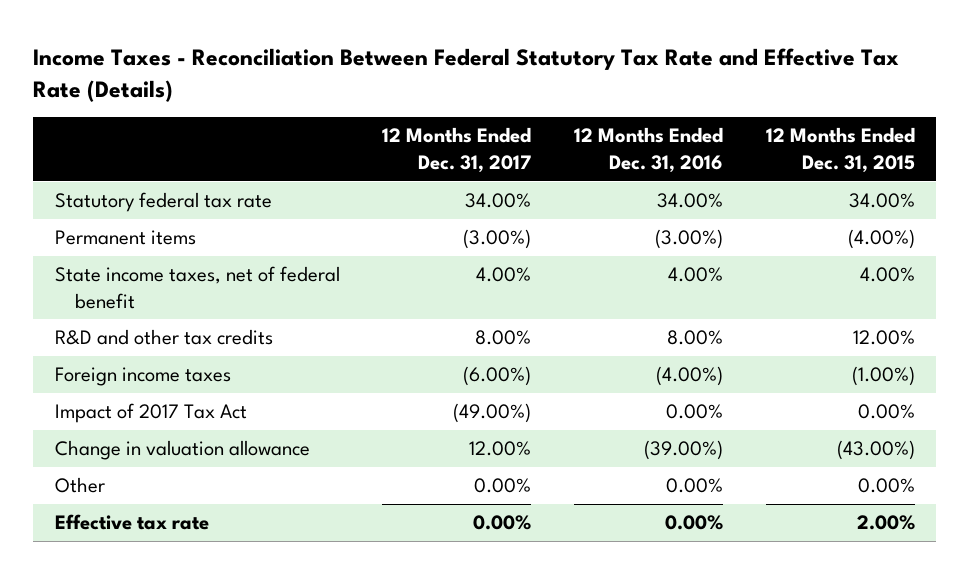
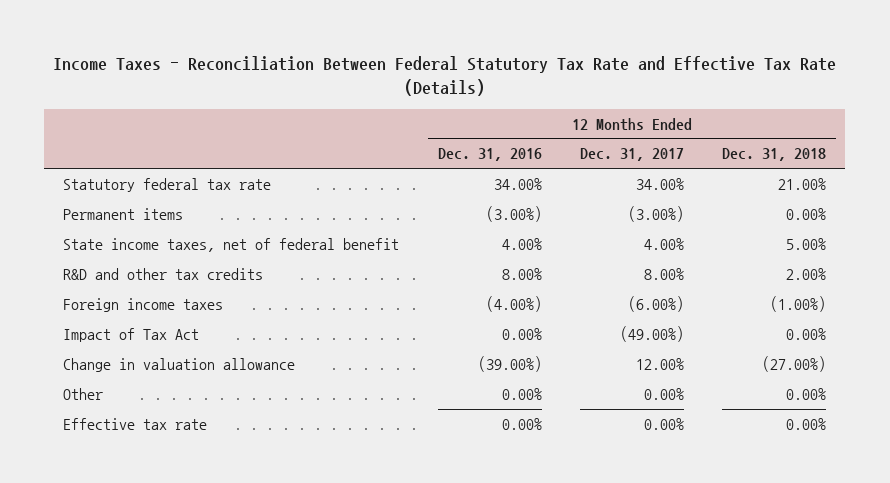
- | 12 Months Ended Dec. 31, 2017 | 12 Months Ended Dec. 31, 2016 | 12 Months Ended Dec. 31, 2015
+ | 12 Months Ended Dec. 31, 2016 | 12 Months Ended Dec. 31, 2017 | 12 Months Ended Dec. 31, 2018
- Impact of 2017 Tax Act | (49.00%) | 0.00% | 0.00%
+ Impact of Tax Act | 0.00% | (49.00%) | 0.00%

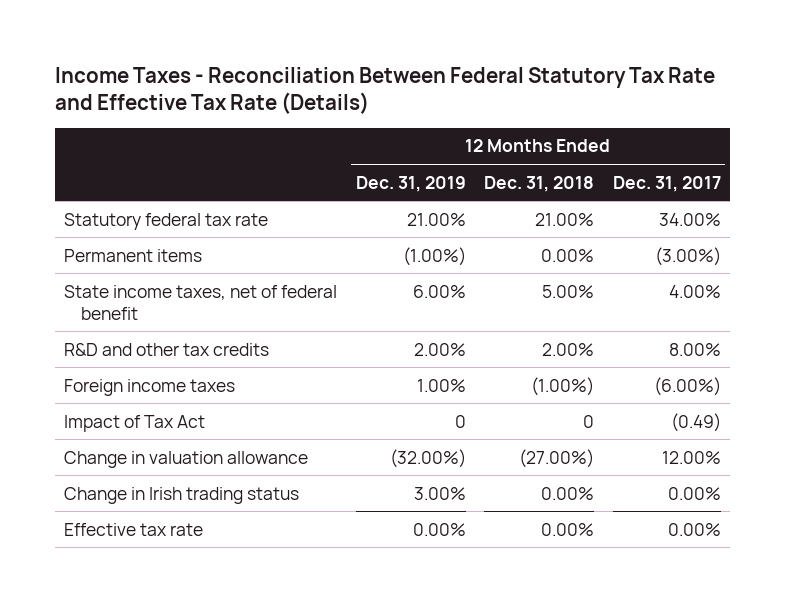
- | 12 Months Ended Dec. 31, 2016 | 12 Months Ended Dec. 31, 2017 | 12 Months Ended Dec. 31, 2018
+ | 12 Months Ended Dec. 31, 2019 | 12 Months Ended Dec. 31, 2018 | 12 Months Ended Dec. 31, 2017
- Impact of Tax Act | 0.00% | (49.00%) | 0.00%
+ Impact of Tax Act | 0 | 0 | (0.49)
- Other | 0.00% | 0.00% | 0.00%
+ Change in Irish trading status | 3.00% | 0.00% | 0.00%

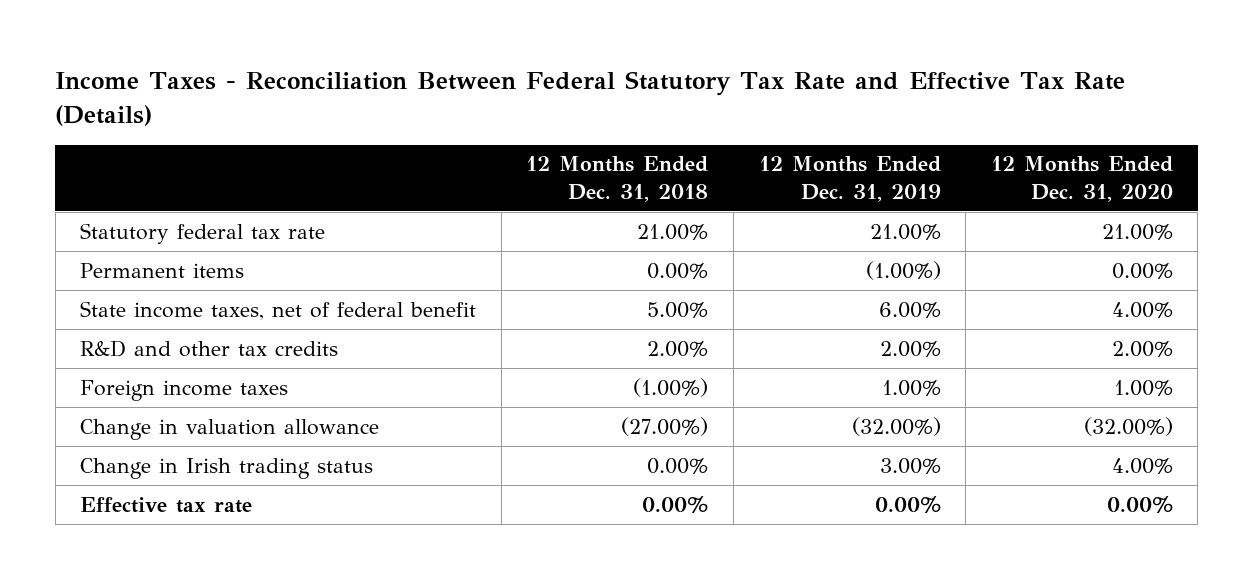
- | 12 Months Ended Dec. 31, 2019 | 12 Months Ended Dec. 31, 2018 | 12 Months Ended Dec. 31, 2017
+ | 12 Months Ended Dec. 31, 2018 | 12 Months Ended Dec. 31, 2019 | 12 Months Ended Dec. 31, 2020
- Impact of Tax Act | 0 | 0 | (0.49)

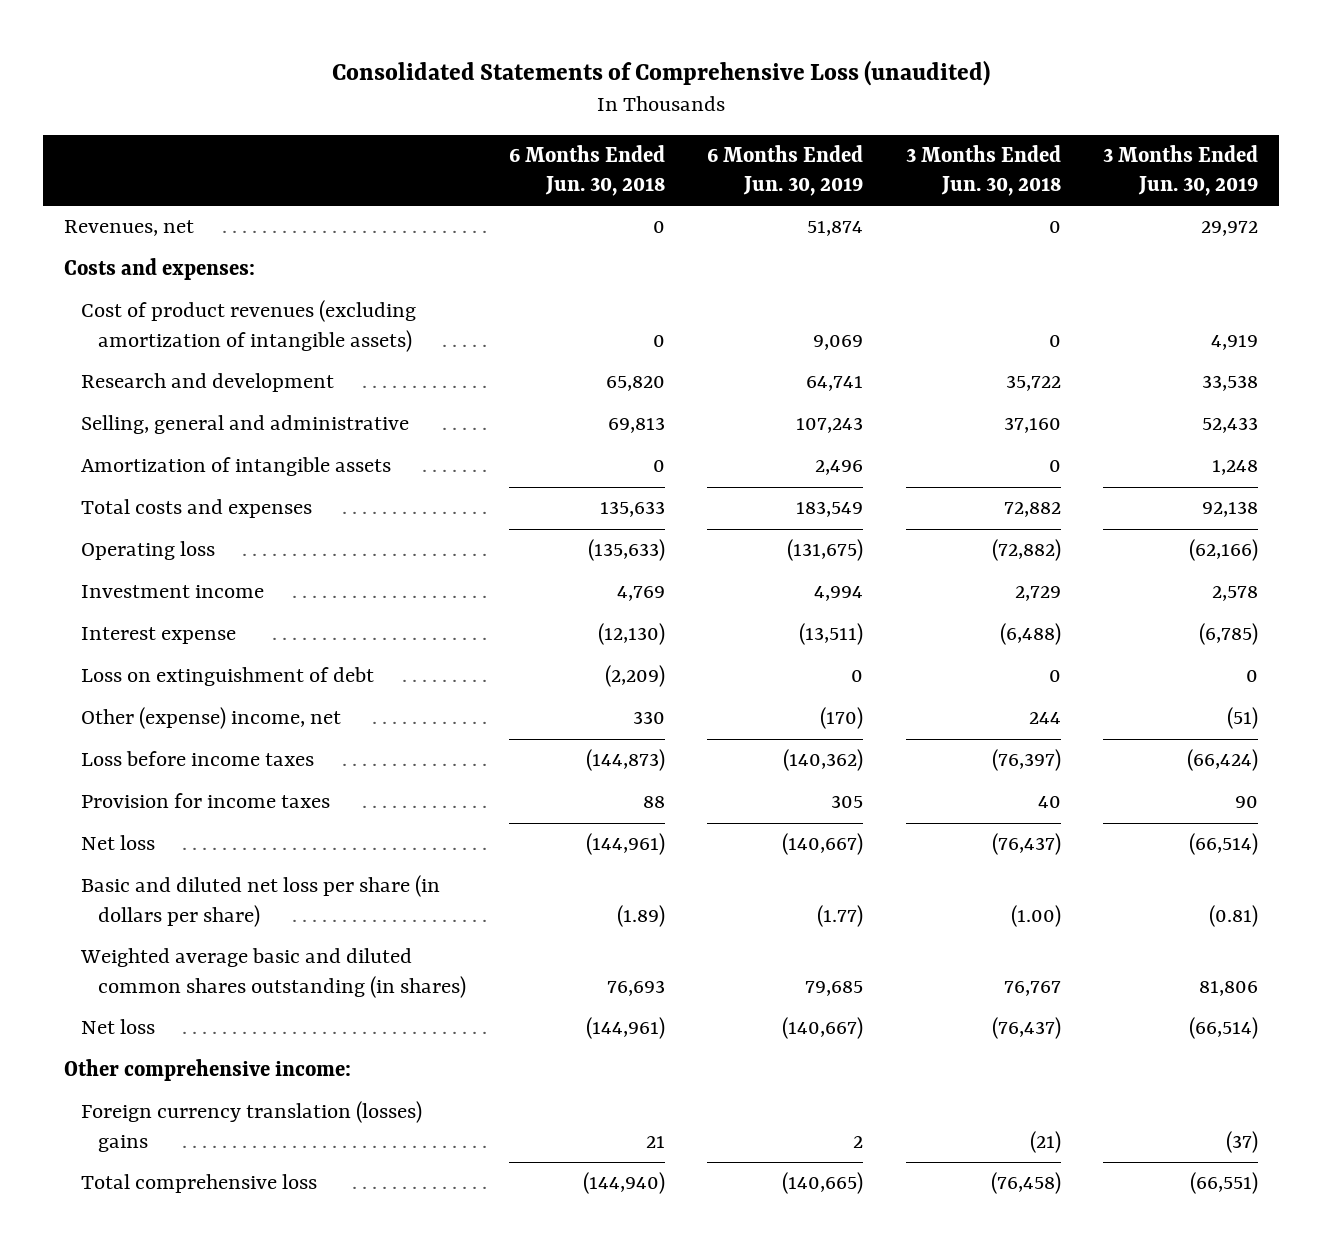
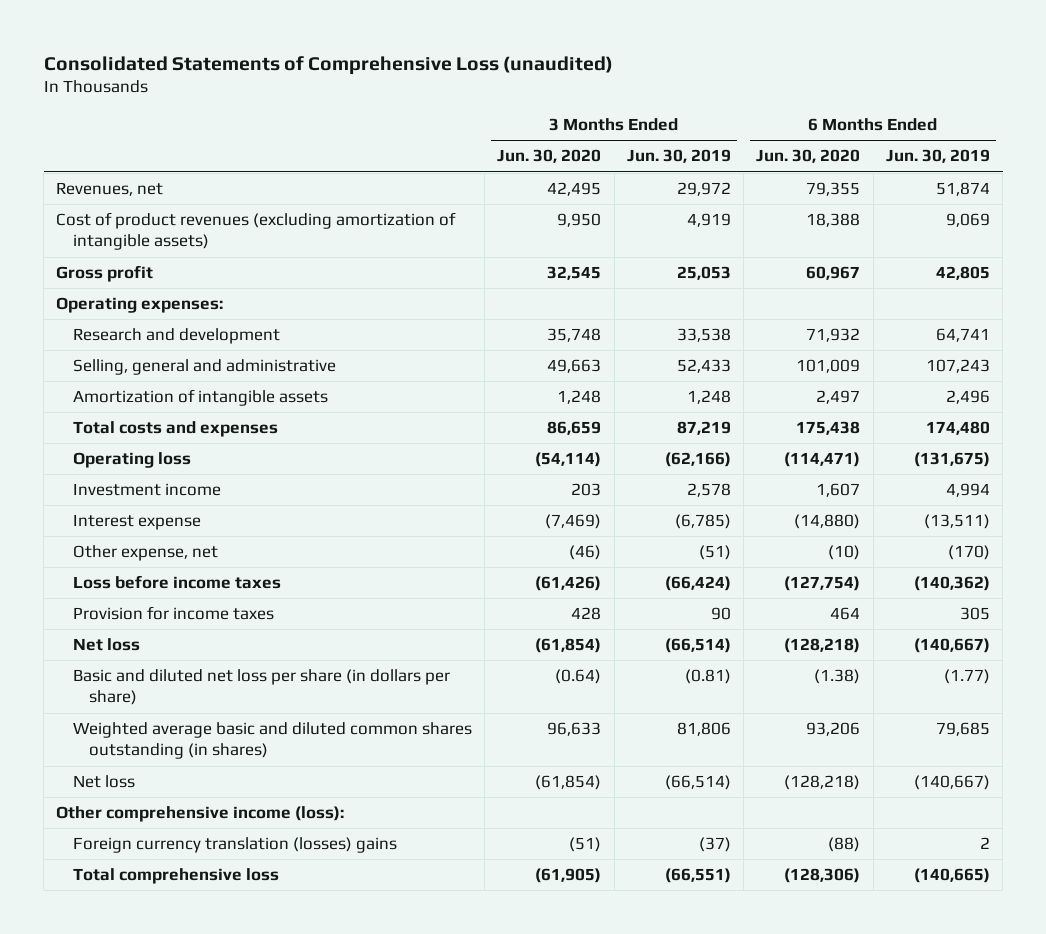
- | 6 Months Ended Jun. 30, 2018 | 6 Months Ended Jun. 30, 2019 | 3 Months Ended Jun. 30, 2018 | 3 Months Ended Jun. 30, 2019
+ | 3 Months Ended Jun. 30, 2020 | 3 Months Ended Jun. 30, 2019 | 6 Months Ended Jun. 30, 2020 | 6 Months Ended Jun. 30, 2019
- Costs and expenses:
+ Gross profit | 32,545 | 25,053 | 60,967 | 42,805
+ Operating expenses:
- Total costs and expenses | 135,633 | 183,549 | 72,882 | 92,138
+ Total costs and expenses | 86,659 | 87,219 | 175,438 | 174,480
- Loss on extinguishment of debt | (2,209) | 0 | 0 | 0
- Other (expense) income, net | 330 | (170) | 244 | (51)
+ Other expense, net | (46) | (51) | (10) | (170)
- Other comprehensive income:
+ Other comprehensive income (loss):

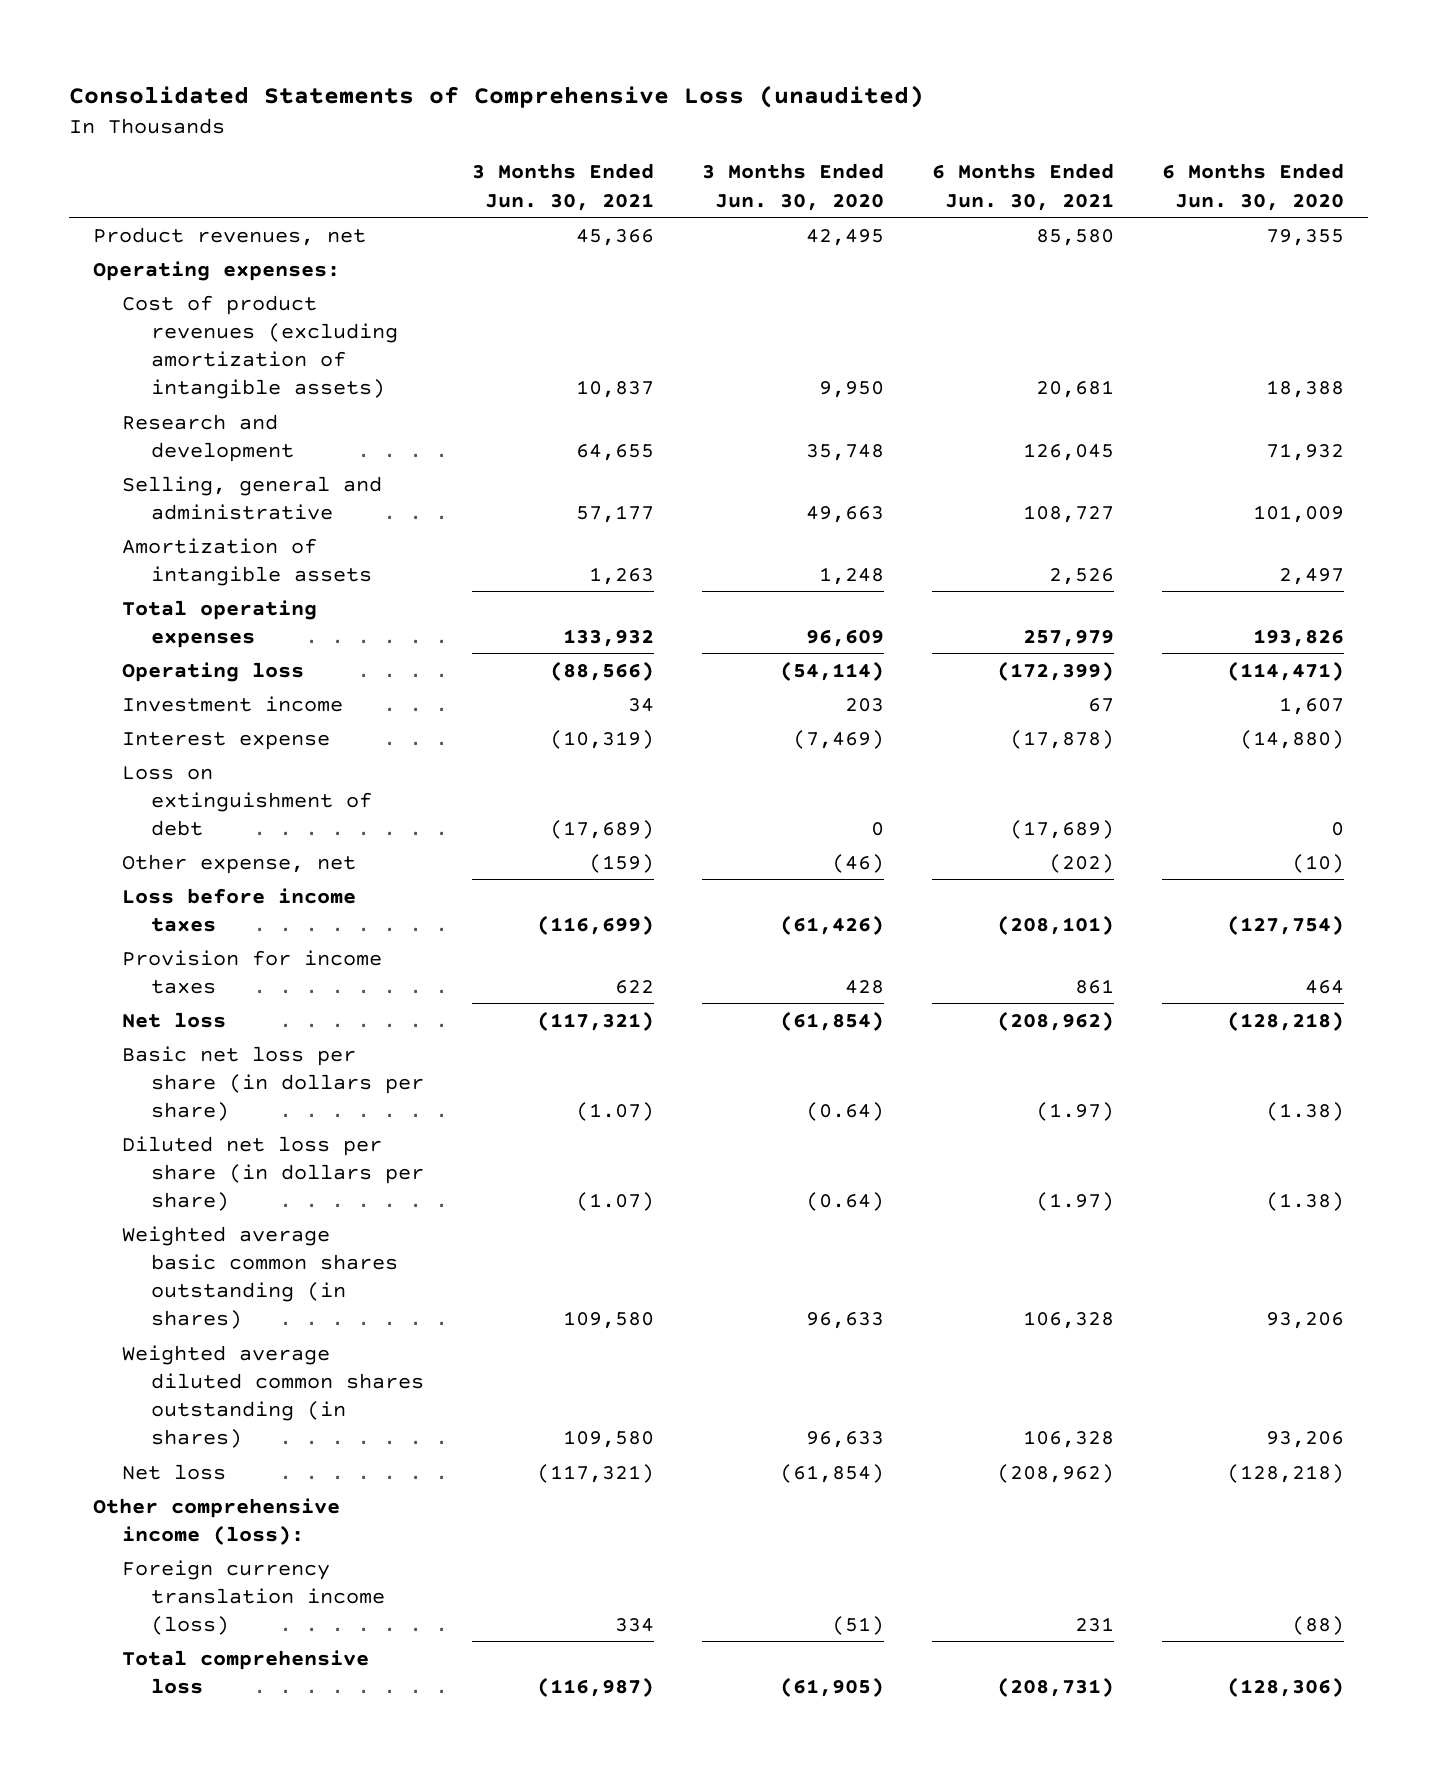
- | 3 Months Ended Jun. 30, 2020 | 3 Months Ended Jun. 30, 2019 | 6 Months Ended Jun. 30, 2020 | 6 Months Ended Jun. 30, 2019
+ | 3 Months Ended Jun. 30, 2021 | 3 Months Ended Jun. 30, 2020 | 6 Months Ended Jun. 30, 2021 | 6 Months Ended Jun. 30, 2020
- Revenues, net | 42,495 | 29,972 | 79,355 | 51,874
- Gross profit | 32,545 | 25,053 | 60,967 | 42,805
+ Product revenues, net | 45,366 | 42,495 | 85,580 | 79,355
moved down: Cost of product revenues (excluding amortization of intangible assets) | 10,837 | 9,950 | 20,681 | 18,388
- Total costs and expenses | 86,659 | 87,219 | 175,438 | 174,480
+ Total operating expenses | 133,932 | 96,609 | 257,979 | 193,826
+ Loss on extinguishment of debt | (17,689) | 0 | (17,689) | 0
- Basic and diluted net loss per share (in dollars per share) | (0.64) | (0.81) | (1.38) | (1.77)
- Weighted average basic and diluted common shares outstanding (in shares) | 96,633 | 81,806 | 93,206 | 79,685
+ Basic net loss per share (in dollars per share) | (1.07) | (0.64) | (1.97) | (1.38)
+ Diluted net loss per share (in dollars per share) | (1.07) | (0.64) | (1.97) | (1.38)
+ Weighted average basic common shares outstanding (in shares) | 109,580 | 96,633 | 106,328 | 93,206
+ Weighted average diluted common shares outstanding (in shares) | 109,580 | 96,633 | 106,328 | 93,206
- Foreign currency translation (losses) gains | (51) | (37) | (88) | 2
+ Foreign currency translation income (loss) | 334 | (51) | 231 | (88)

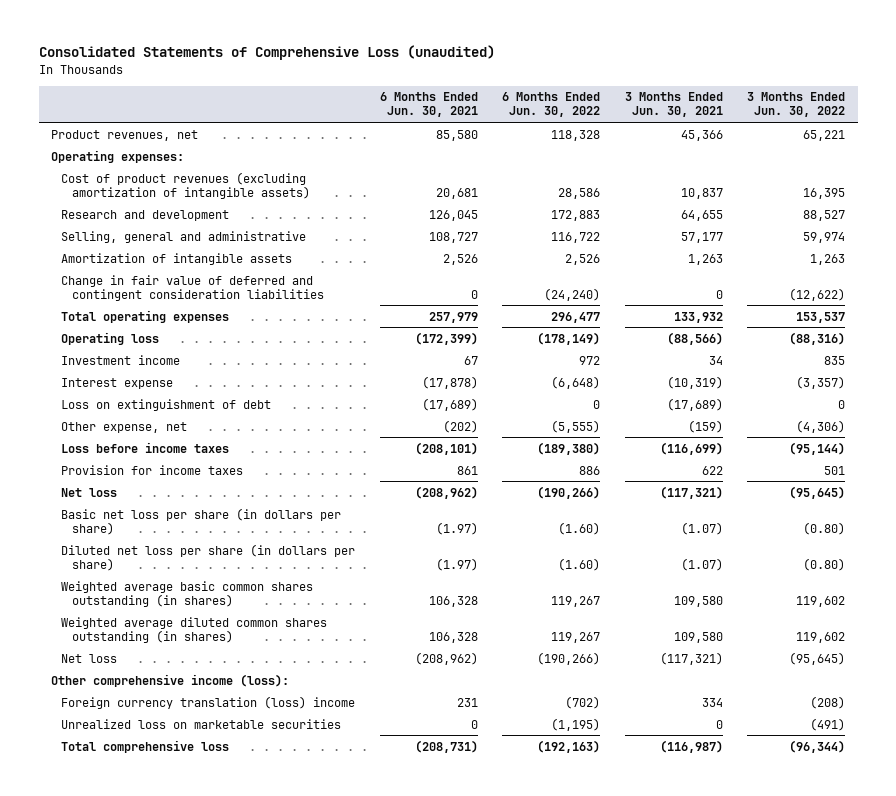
- | 3 Months Ended Jun. 30, 2021 | 3 Months Ended Jun. 30, 2020 | 6 Months Ended Jun. 30, 2021 | 6 Months Ended Jun. 30, 2020
+ | 6 Months Ended Jun. 30, 2021 | 6 Months Ended Jun. 30, 2022 | 3 Months Ended Jun. 30, 2021 | 3 Months Ended Jun. 30, 2022
+ Change in fair value of deferred and contingent consideration liabilities | 0 | (24,240) | 0 | (12,622)
- Foreign currency translation income (loss) | 334 | (51) | 231 | (88)
+ Foreign currency translation (loss) income | 231 | (702) | 334 | (208)
+ Unrealized loss on marketable securities | 0 | (1,195) | 0 | (491)

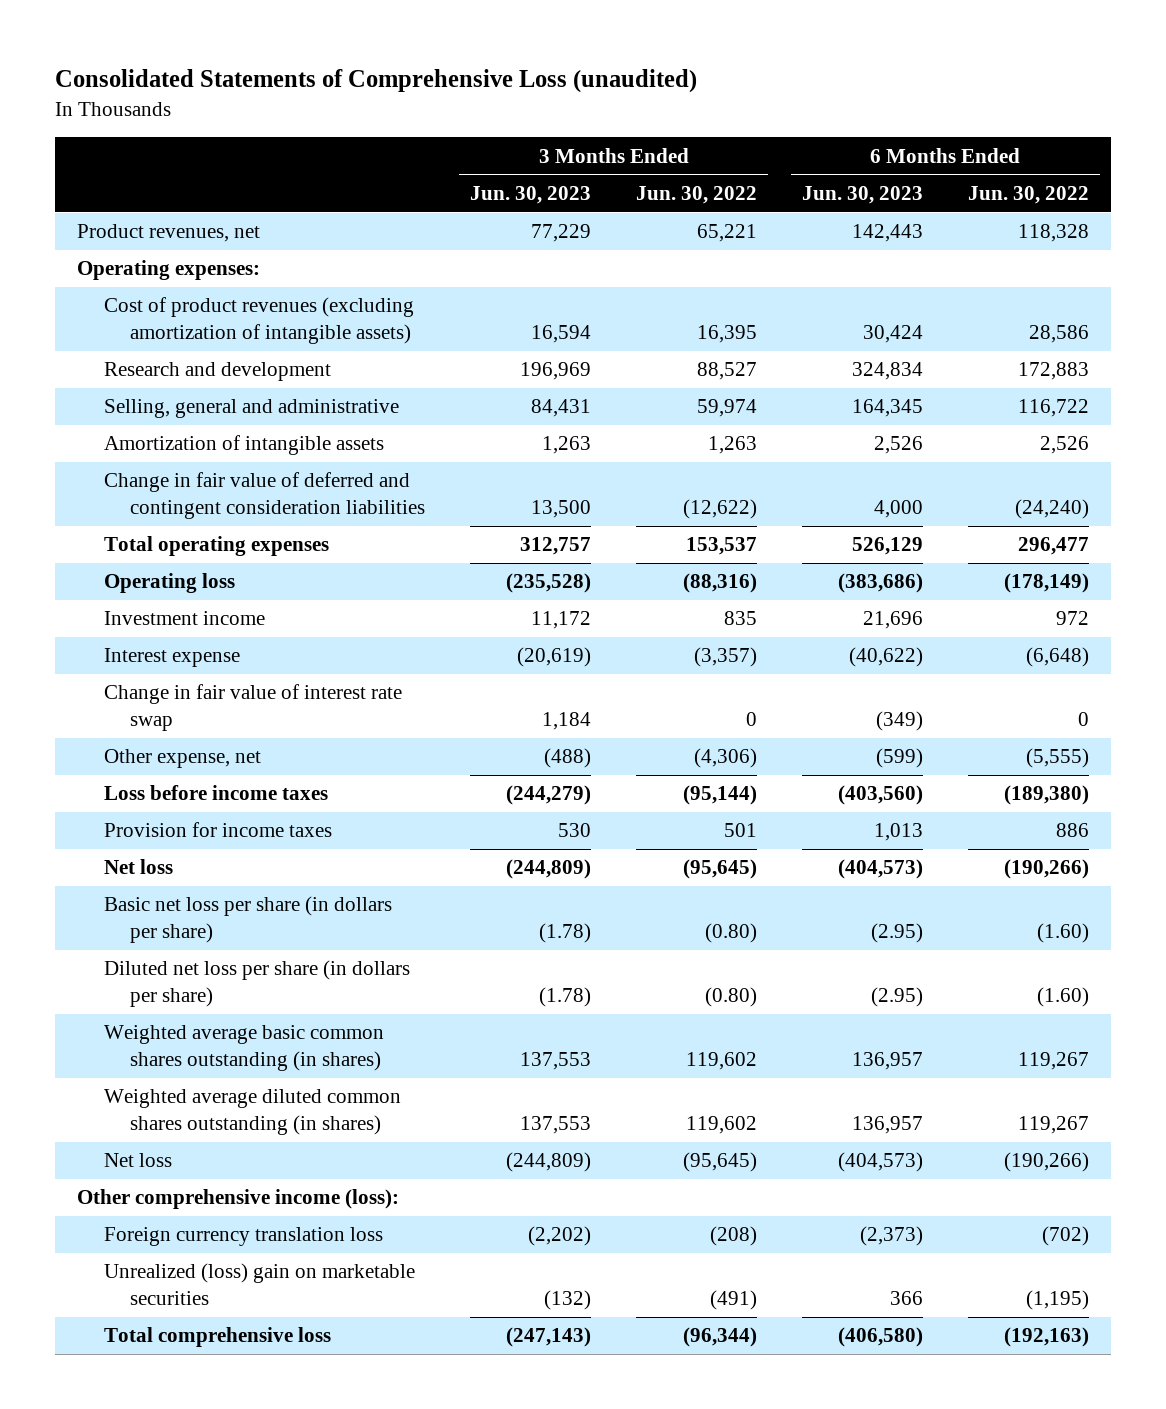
- | 6 Months Ended Jun. 30, 2021 | 6 Months Ended Jun. 30, 2022 | 3 Months Ended Jun. 30, 2021 | 3 Months Ended Jun. 30, 2022
+ | 3 Months Ended Jun. 30, 2023 | 3 Months Ended Jun. 30, 2022 | 6 Months Ended Jun. 30, 2023 | 6 Months Ended Jun. 30, 2022
- Loss on extinguishment of debt | (17,689) | 0 | (17,689) | 0
+ Change in fair value of interest rate swap | 1,184 | 0 | (349) | 0
- Foreign currency translation (loss) income | 231 | (702) | 334 | (208)
- Unrealized loss on marketable securities | 0 | (1,195) | 0 | (491)
+ Foreign currency translation loss | (2,202) | (208) | (2,373) | (702)
+ Unrealized (loss) gain on marketable securities | (132) | (491) | 366 | (1,195)

